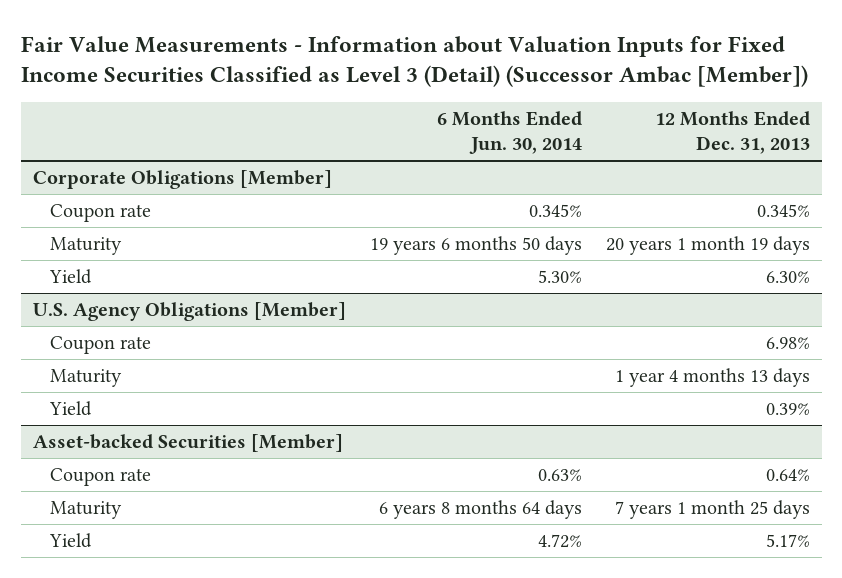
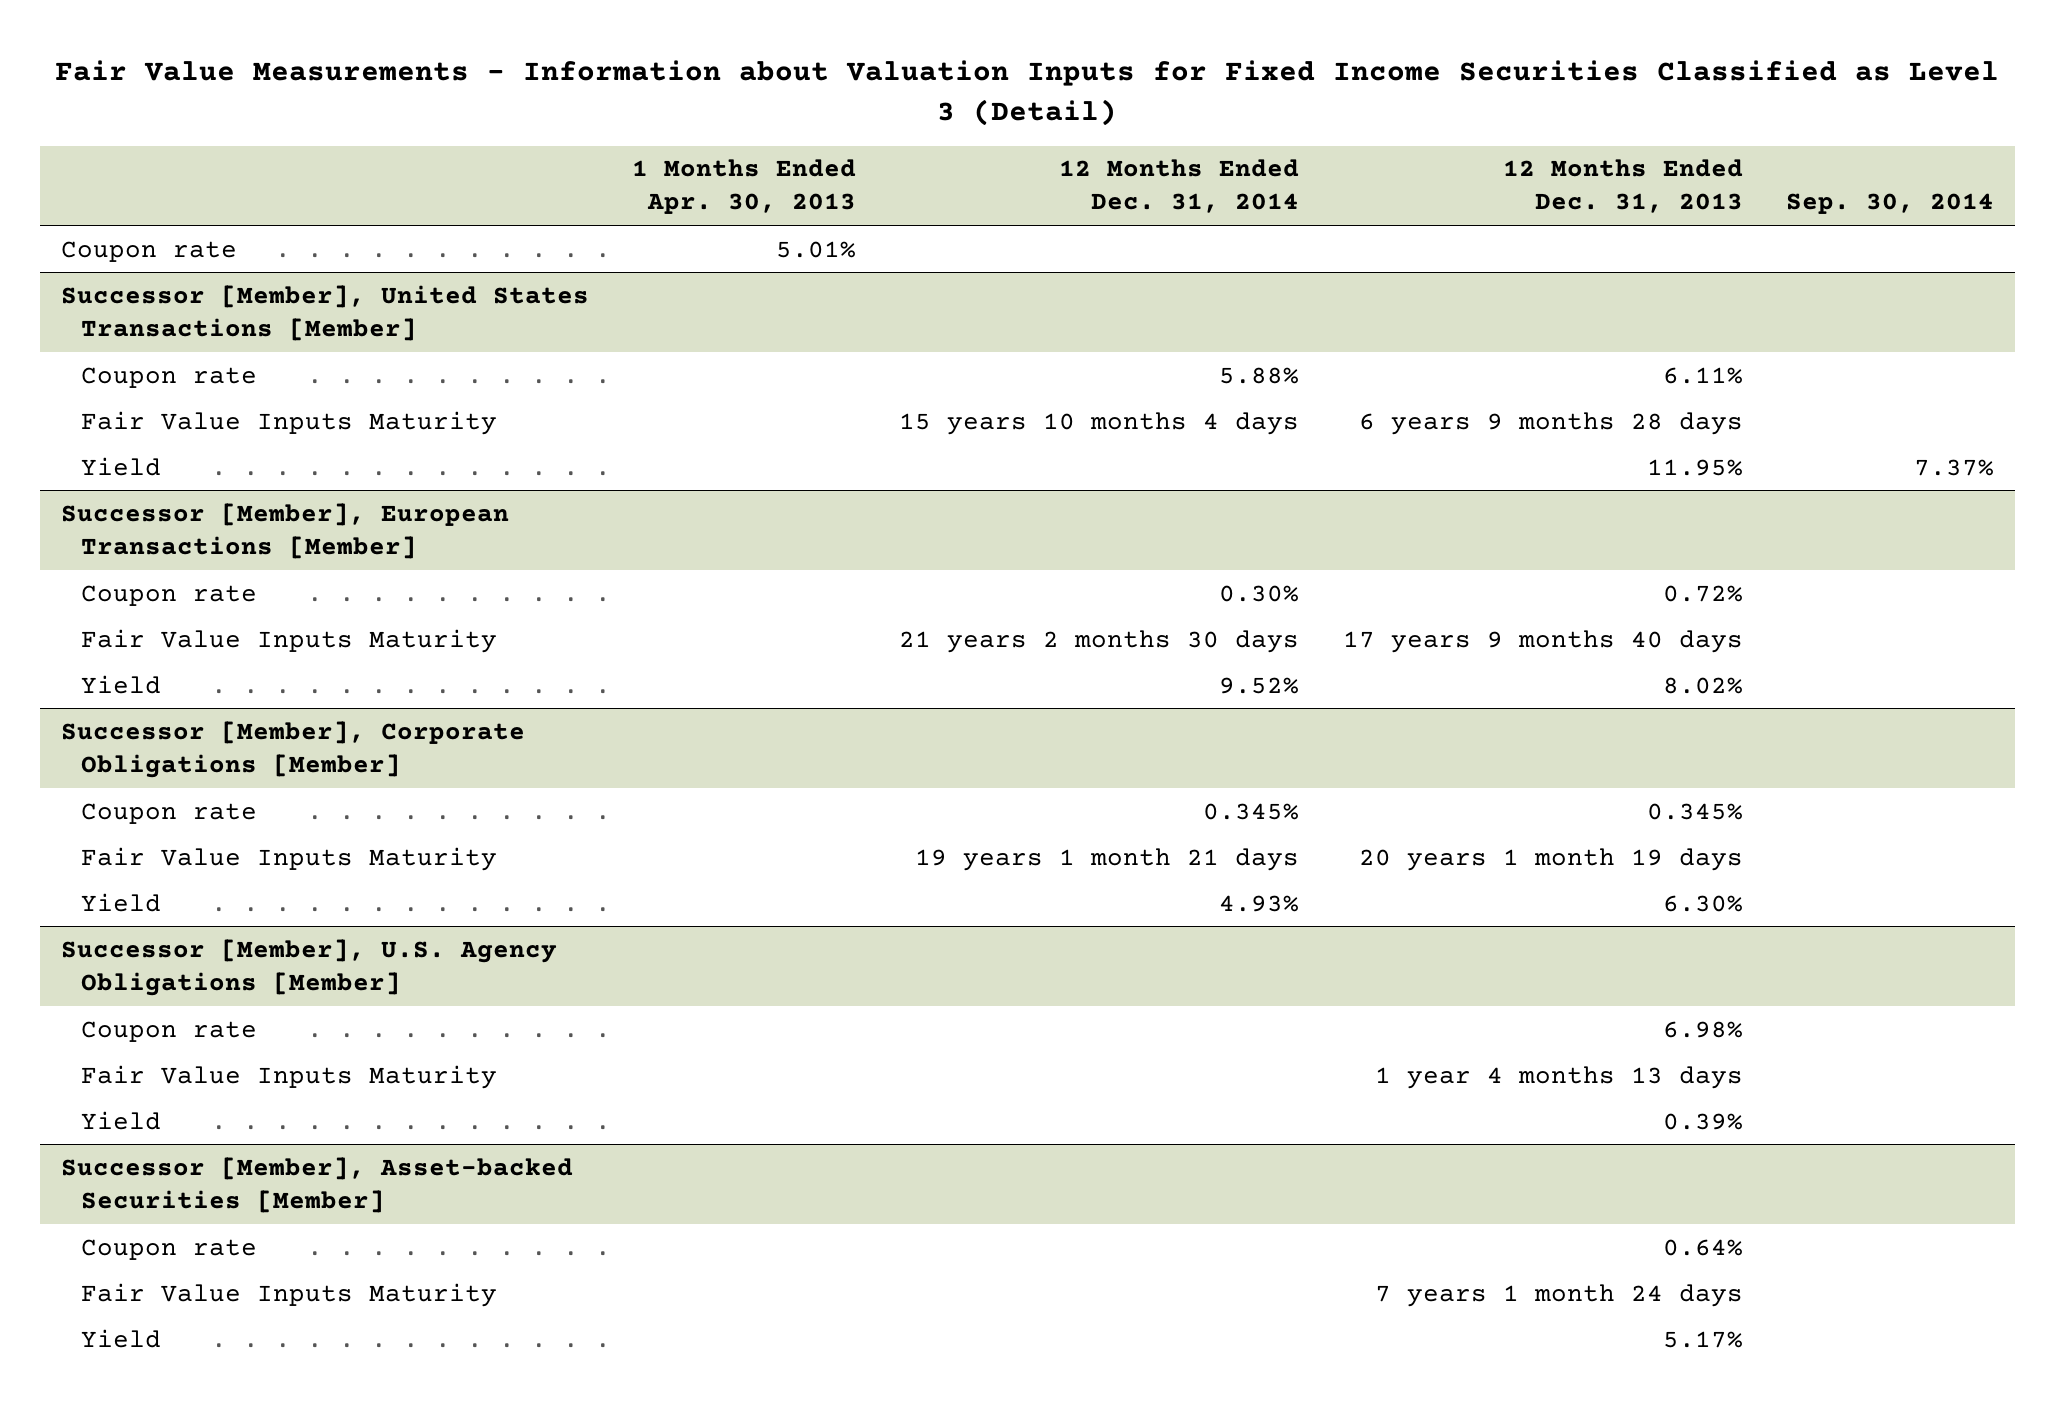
- Fair Value Measurements - Information about Valuation Inputs for Fixed Income Securities Classified as Level 3 (Detail) (Successor Ambac [Member])
+ Fair Value Measurements - Information about Valuation Inputs for Fixed Income Securities Classified as Level 3 (Detail)
- | 6 Months Ended Jun. 30, 2014 | 12 Months Ended Dec. 31, 2013
+ | 1 Months Ended Apr. 30, 2013 | 12 Months Ended Dec. 31, 2014 | 12 Months Ended Dec. 31, 2013 | Sep. 30, 2014
- Corporate Obligations [Member]
+ Coupon rate | 5.01% | | |
+ Successor [Member], United States Transactions [Member]
+ Coupon rate | | 5.88% | 6.11% |
+ Fair Value Inputs Maturity | | 15 years 10 months 4 days | 6 years 9 months 28 days |
+ Yield | | | 11.95% | 7.37%
+ Successor [Member], European Transactions [Member]
+ Coupon rate | | 0.30% | 0.72% |
+ Fair Value Inputs Maturity | | 21 years 2 months 30 days | 17 years 9 months 40 days |
+ Yield | | 9.52% | 8.02% |
+ Successor [Member], Corporate Obligations [Member]
- Maturity | 19 years 6 months 50 days | 20 years 1 month 19 days
+ Fair Value Inputs Maturity | | 19 years 1 month 21 days | 20 years 1 month 19 days |
- U.S. Agency Obligations [Member]
+ Successor [Member], U.S. Agency Obligations [Member]
- Maturity | | 1 year 4 months 13 days
+ Fair Value Inputs Maturity | | | 1 year 4 months 13 days |
- Asset-backed Securities [Member]
+ Successor [Member], Asset-backed Securities [Member]
- Maturity | 6 years 8 months 64 days | 7 years 1 month 25 days
+ Fair Value Inputs Maturity | | | 7 years 1 month 24 days |

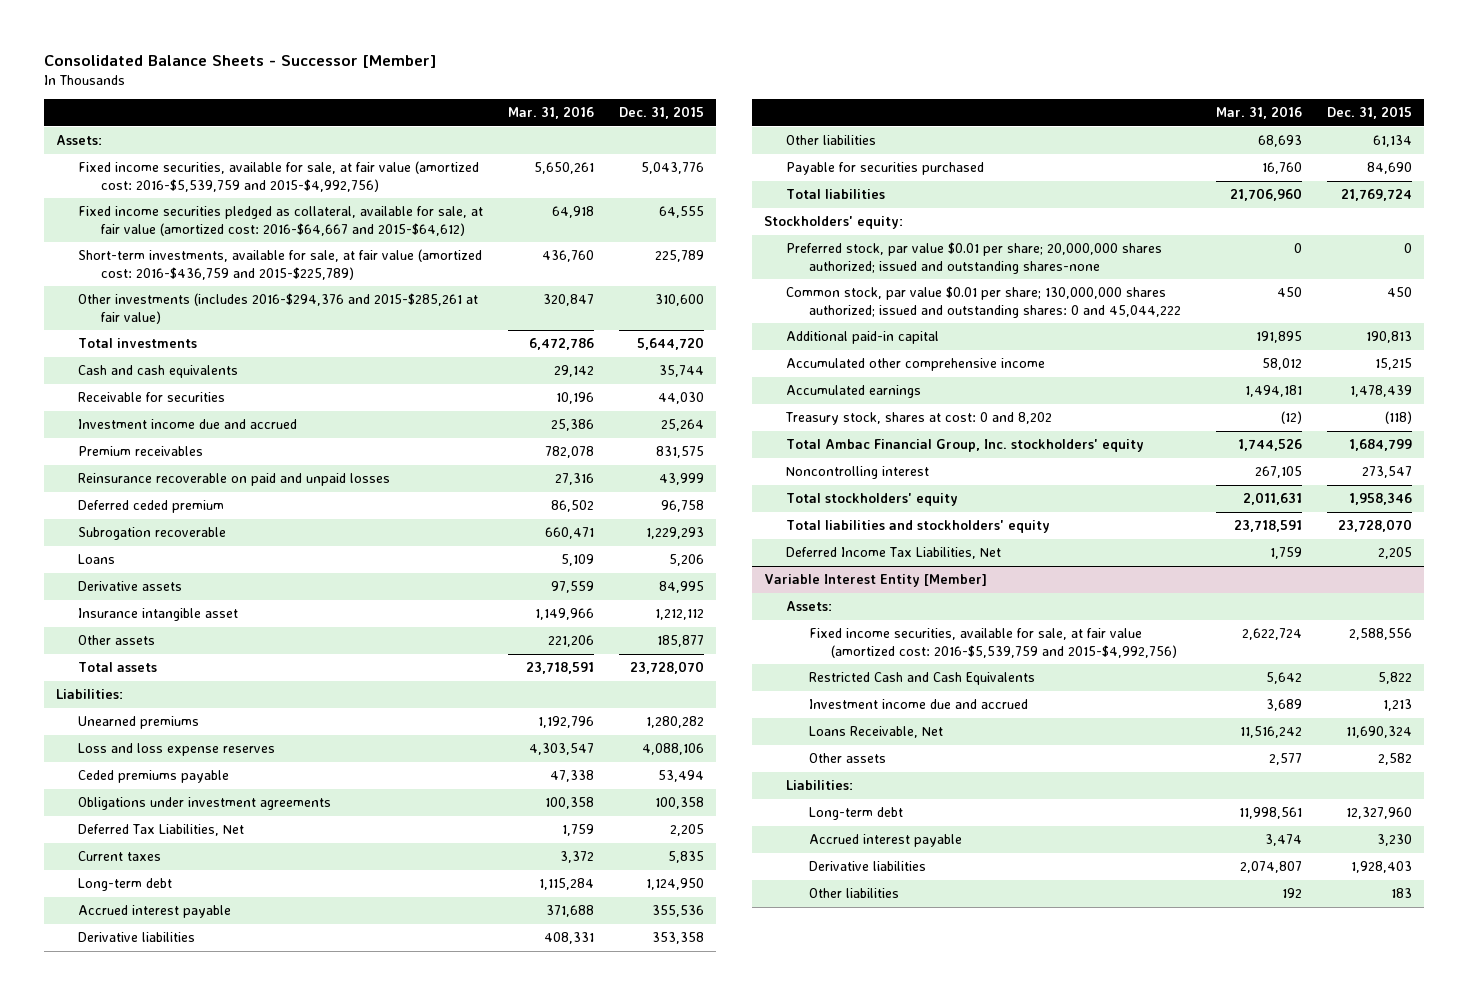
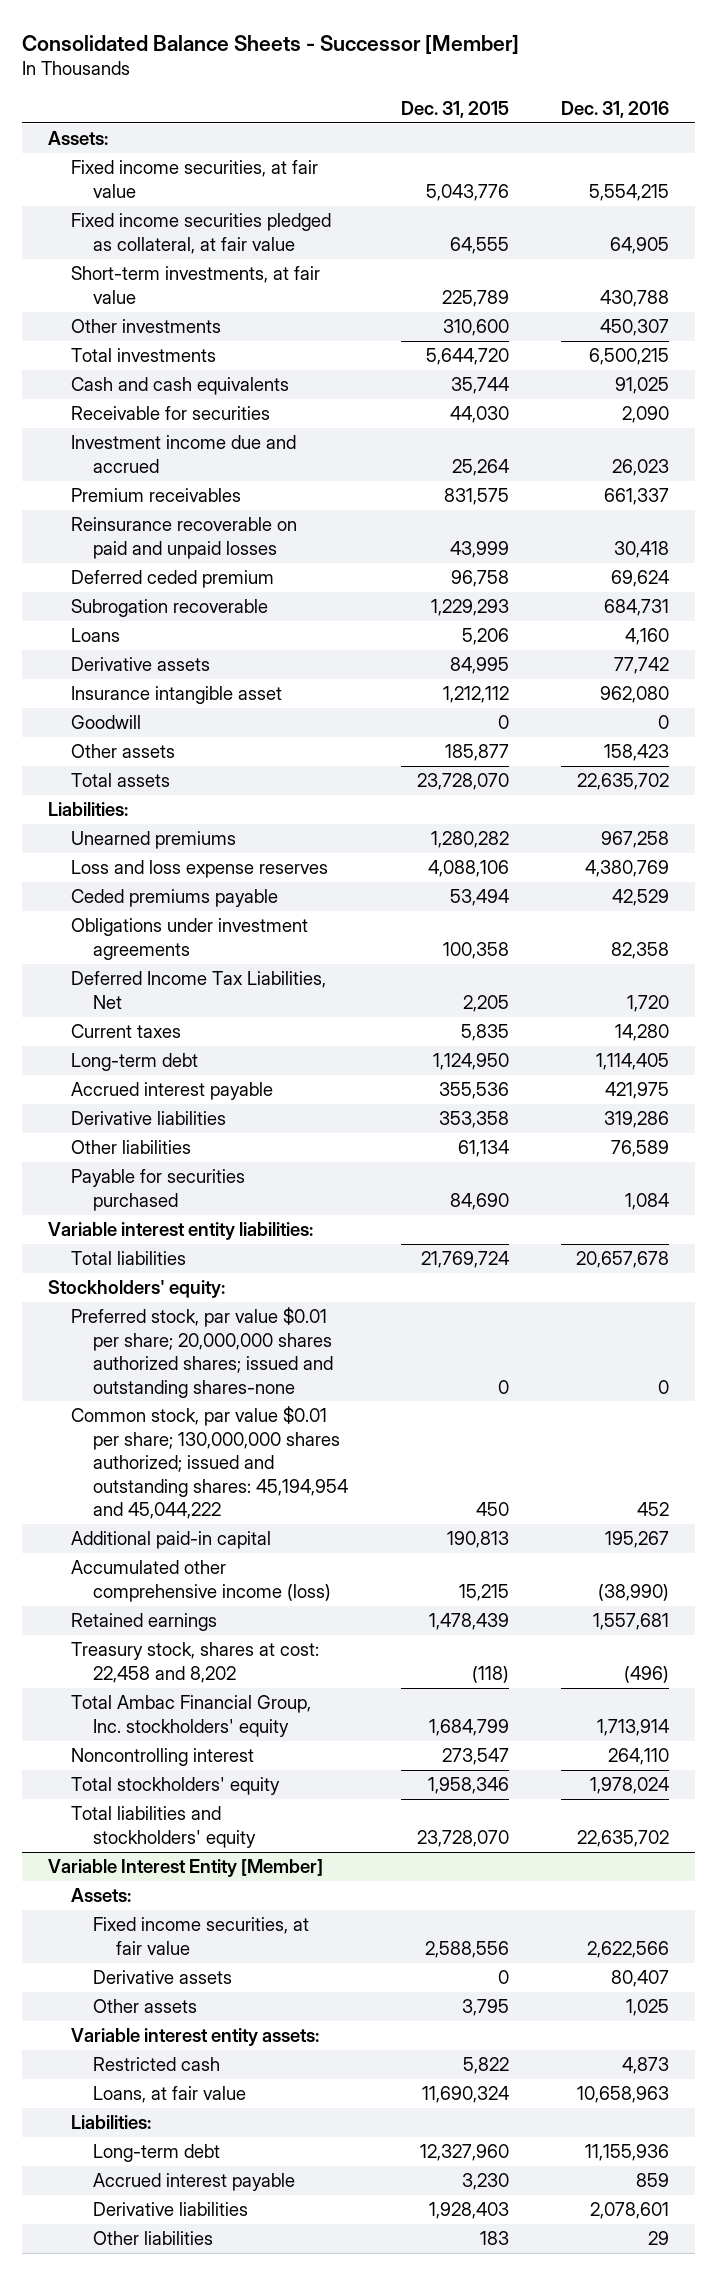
- | Mar. 31, 2016 | Dec. 31, 2015
+ | Dec. 31, 2015 | Dec. 31, 2016
- Fixed income securities, available for sale, at fair value (amortized cost: 2016-$5,539,759 and 2015-$4,992,756) | 5,650,261 | 5,043,776
- Fixed income securities pledged as collateral, available for sale, at fair value (amortized cost: 2016-$64,667 and 2015-$64,612) | 64,918 | 64,555
- Short-term investments, available for sale, at fair value (amortized cost: 2016-$436,759 and 2015-$225,789) | 436,760 | 225,789
- Other investments (includes 2016-$294,376 and 2015-$285,261 at fair value) | 320,847 | 310,600
+ Fixed income securities, at fair value | 5,043,776 | 5,554,215
+ Fixed income securities pledged as collateral, at fair value | 64,555 | 64,905
+ Short-term investments, at fair value | 225,789 | 430,788
+ Other investments | 310,600 | 450,307
+ Goodwill | 0 | 0
- Deferred Tax Liabilities, Net | 1,759 | 2,205
moved up: Deferred Income Tax Liabilities, Net | 2,205 | 1,720
+ Variable interest entity liabilities:
- Preferred stock, par value $0.01 per share; 20,000,000 shares authorized; issued and outstanding shares-none | 0 | 0
- Common stock, par value $0.01 per share; 130,000,000 shares authorized; issued and outstanding shares: 0 and 45,044,222 | 450 | 450
+ Preferred stock, par value $0.01 per share; 20,000,000 shares authorized shares; issued and outstanding shares-none | 0 | 0
+ Common stock, par value $0.01 per share; 130,000,000 shares authorized; issued and outstanding shares: 45,194,954 and 45,044,222 | 450 | 452
- Accumulated other comprehensive income | 58,012 | 15,215
- Accumulated earnings | 1,494,181 | 1,478,439
- Treasury stock, shares at cost: 0 and 8,202 | (12) | (118)
+ Accumulated other comprehensive income (loss) | 15,215 | (38,990)
+ Retained earnings | 1,478,439 | 1,557,681
+ Treasury stock, shares at cost: 22,458 and 8,202 | (118) | (496)
@ Variable Interest Entity [Member]
- Fixed income securities, available for sale, at fair value (amortized cost: 2016-$5,539,759 and 2015-$4,992,756) | 2,622,724 | 2,588,556
- Restricted Cash and Cash Equivalents | 5,642 | 5,822
- Investment income due and accrued | 3,689 | 1,213
- Loans Receivable, Net | 11,516,242 | 11,690,324
- Other assets | 2,577 | 2,582
+ Fixed income securities, at fair value | 2,588,556 | 2,622,566
+ Derivative assets | 0 | 80,407
+ Other assets | 3,795 | 1,025
+ Variable interest entity assets:
+ Restricted cash | 5,822 | 4,873
+ Loans, at fair value | 11,690,324 | 10,658,963

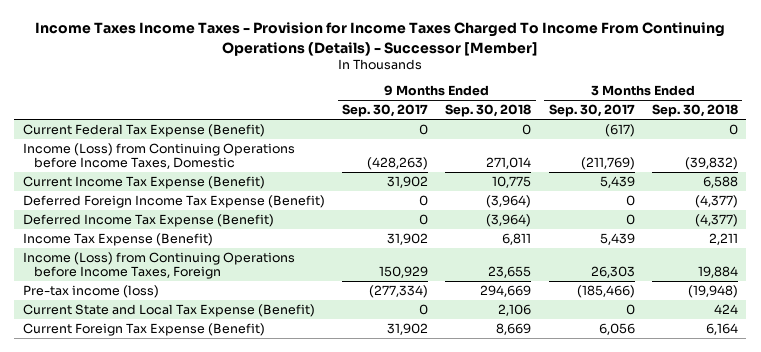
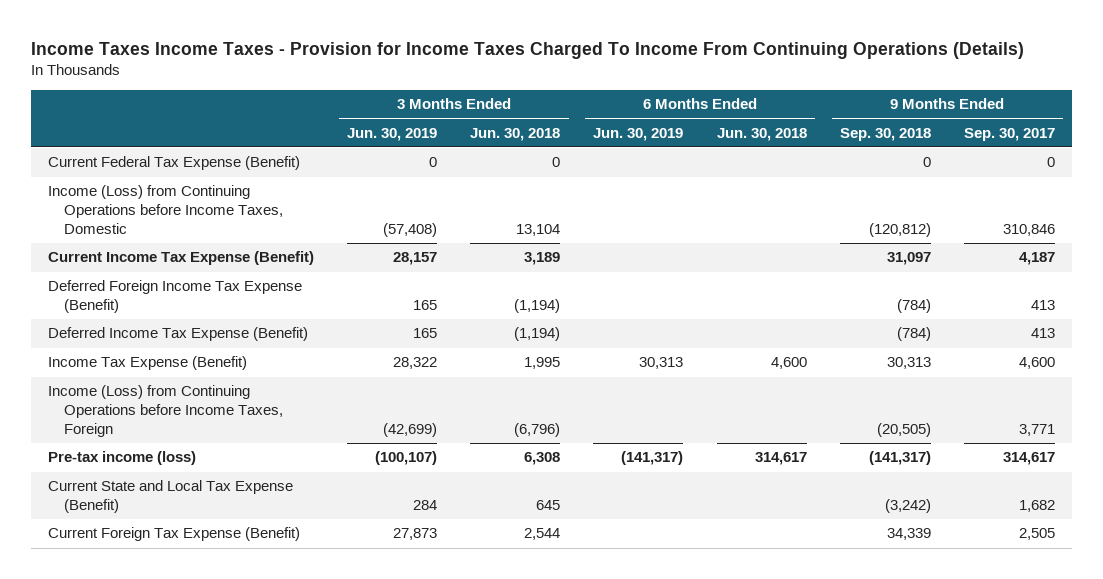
- Income Taxes Income Taxes - Provision for Income Taxes Charged To Income From Continuing Operations (Details) - Successor [Member]
+ Income Taxes Income Taxes - Provision for Income Taxes Charged To Income From Continuing Operations (Details)
- | 9 Months Ended Sep. 30, 2017 | 9 Months Ended Sep. 30, 2018 | 3 Months Ended Sep. 30, 2017 | 3 Months Ended Sep. 30, 2018
+ | 3 Months Ended Jun. 30, 2019 | 3 Months Ended Jun. 30, 2018 | 6 Months Ended Jun. 30, 2019 | 6 Months Ended Jun. 30, 2018 | 9 Months Ended Sep. 30, 2018 | 9 Months Ended Sep. 30, 2017
- Income (Loss) from Continuing Operations before Income Taxes, Domestic | (428,263) | 271,014 | (211,769) | (39,832)
- Current Income Tax Expense (Benefit) | 31,902 | 10,775 | 5,439 | 6,588
- Deferred Foreign Income Tax Expense (Benefit) | 0 | (3,964) | 0 | (4,377)
- Deferred Income Tax Expense (Benefit) | 0 | (3,964) | 0 | (4,377)
- Income Tax Expense (Benefit) | 31,902 | 6,811 | 5,439 | 2,211
- Income (Loss) from Continuing Operations before Income Taxes, Foreign | 150,929 | 23,655 | 26,303 | 19,884
- Pre-tax income (loss) | (277,334) | 294,669 | (185,466) | (19,948)
- Current State and Local Tax Expense (Benefit) | 0 | 2,106 | 0 | 424
- Current Foreign Tax Expense (Benefit) | 31,902 | 8,669 | 6,056 | 6,164
+ Income (Loss) from Continuing Operations before Income Taxes, Domestic | (57,408) | 13,104 | | | (120,812) | 310,846
+ Current Income Tax Expense (Benefit) | 28,157 | 3,189 | | | 31,097 | 4,187
+ Deferred Foreign Income Tax Expense (Benefit) | 165 | (1,194) | | | (784) | 413
+ Deferred Income Tax Expense (Benefit) | 165 | (1,194) | | | (784) | 413
+ Income Tax Expense (Benefit) | 28,322 | 1,995 | 30,313 | 4,600 | 30,313 | 4,600
+ Income (Loss) from Continuing Operations before Income Taxes, Foreign | (42,699) | (6,796) | | | (20,505) | 3,771
+ Pre-tax income (loss) | (100,107) | 6,308 | (141,317) | 314,617 | (141,317) | 314,617
+ Current State and Local Tax Expense (Benefit) | 284 | 645 | | | (3,242) | 1,682
+ Current Foreign Tax Expense (Benefit) | 27,873 | 2,544 | | | 34,339 | 2,505

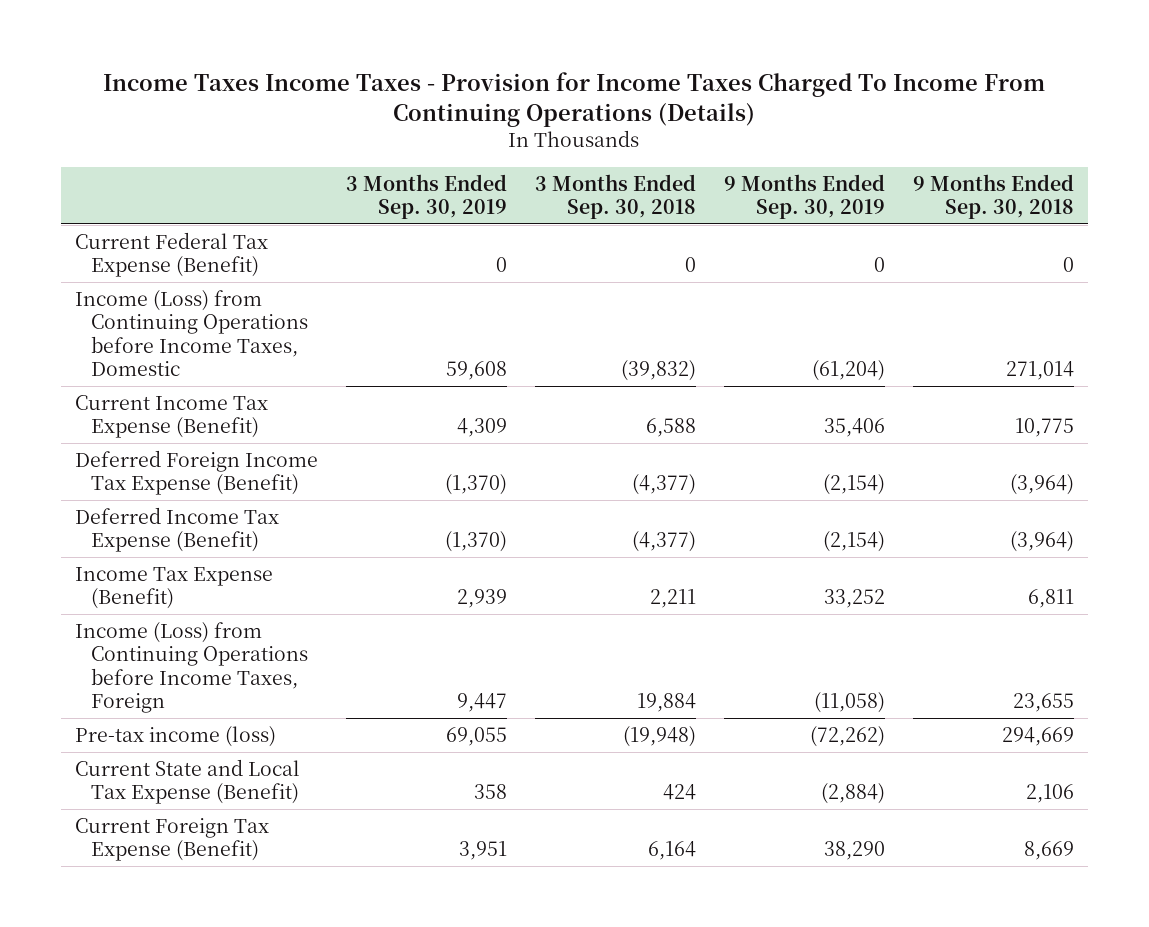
- | 3 Months Ended Jun. 30, 2019 | 3 Months Ended Jun. 30, 2018 | 6 Months Ended Jun. 30, 2019 | 6 Months Ended Jun. 30, 2018 | 9 Months Ended Sep. 30, 2018 | 9 Months Ended Sep. 30, 2017
+ | 3 Months Ended Sep. 30, 2019 | 3 Months Ended Sep. 30, 2018 | 9 Months Ended Sep. 30, 2019 | 9 Months Ended Sep. 30, 2018
- Income (Loss) from Continuing Operations before Income Taxes, Domestic | (57,408) | 13,104 | | | (120,812) | 310,846
- Current Income Tax Expense (Benefit) | 28,157 | 3,189 | | | 31,097 | 4,187
- Deferred Foreign Income Tax Expense (Benefit) | 165 | (1,194) | | | (784) | 413
- Deferred Income Tax Expense (Benefit) | 165 | (1,194) | | | (784) | 413
- Income Tax Expense (Benefit) | 28,322 | 1,995 | 30,313 | 4,600 | 30,313 | 4,600
- Income (Loss) from Continuing Operations before Income Taxes, Foreign | (42,699) | (6,796) | | | (20,505) | 3,771
- Pre-tax income (loss) | (100,107) | 6,308 | (141,317) | 314,617 | (141,317) | 314,617
- Current State and Local Tax Expense (Benefit) | 284 | 645 | | | (3,242) | 1,682
- Current Foreign Tax Expense (Benefit) | 27,873 | 2,544 | | | 34,339 | 2,505
+ Income (Loss) from Continuing Operations before Income Taxes, Domestic | 59,608 | (39,832) | (61,204) | 271,014
+ Current Income Tax Expense (Benefit) | 4,309 | 6,588 | 35,406 | 10,775
+ Deferred Foreign Income Tax Expense (Benefit) | (1,370) | (4,377) | (2,154) | (3,964)
+ Deferred Income Tax Expense (Benefit) | (1,370) | (4,377) | (2,154) | (3,964)
+ Income Tax Expense (Benefit) | 2,939 | 2,211 | 33,252 | 6,811
+ Income (Loss) from Continuing Operations before Income Taxes, Foreign | 9,447 | 19,884 | (11,058) | 23,655
+ Pre-tax income (loss) | 69,055 | (19,948) | (72,262) | 294,669
+ Current State and Local Tax Expense (Benefit) | 358 | 424 | (2,884) | 2,106
+ Current Foreign Tax Expense (Benefit) | 3,951 | 6,164 | 38,290 | 8,669

